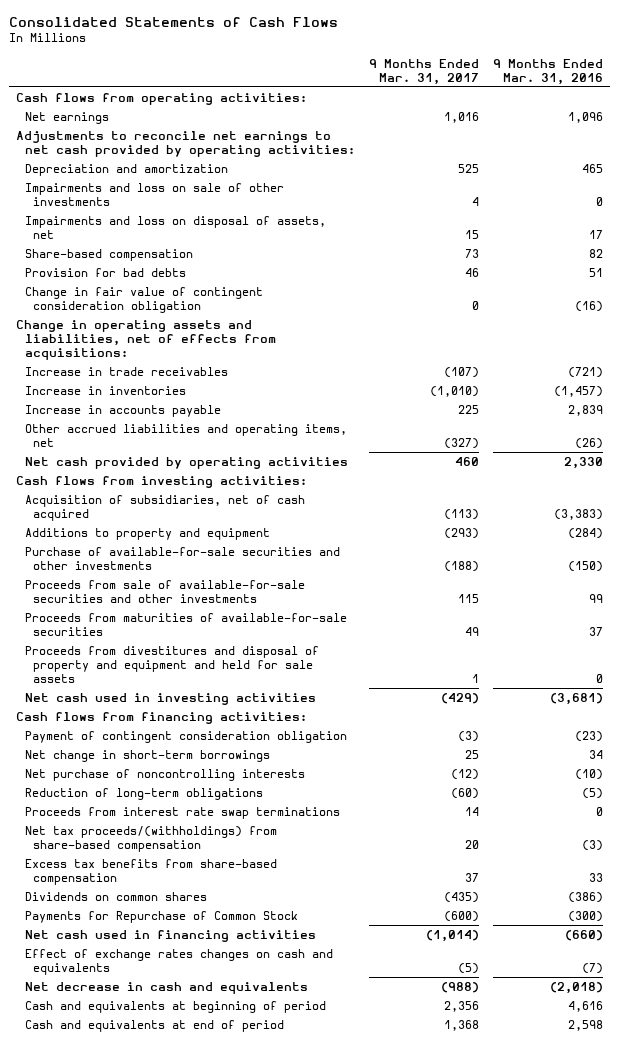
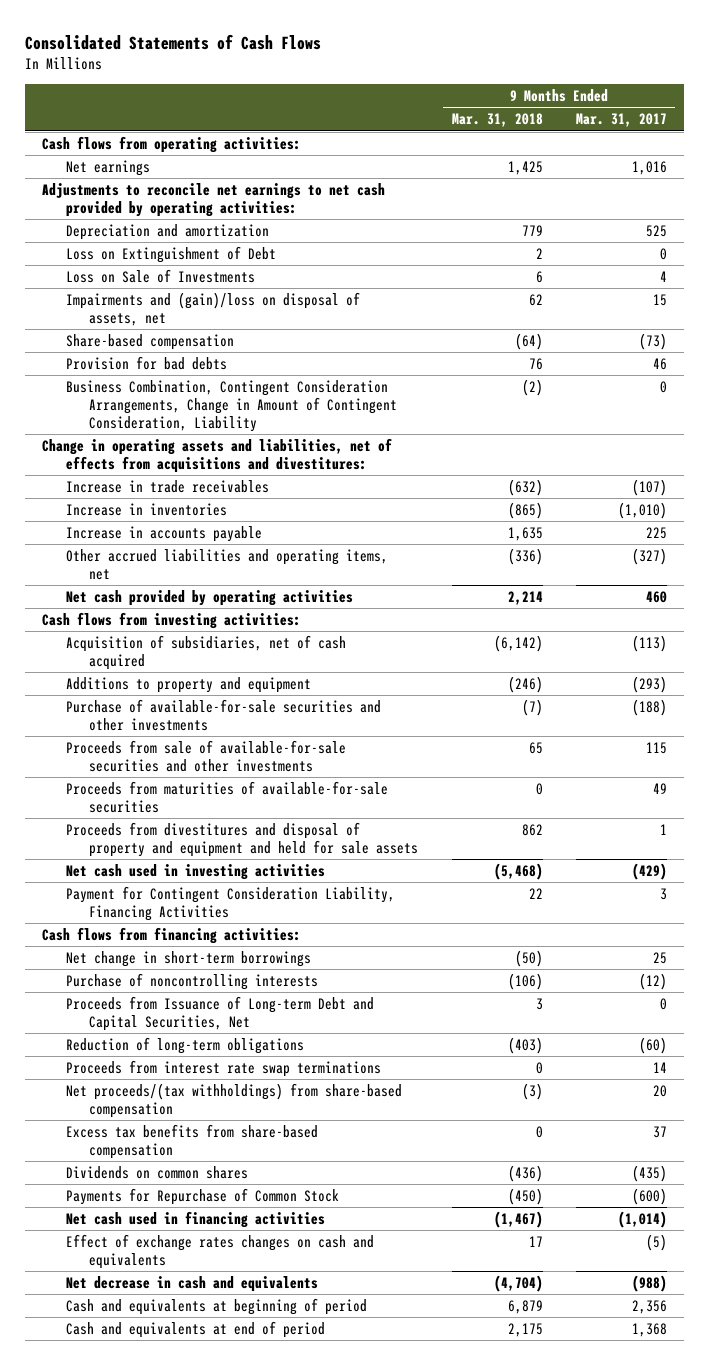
- | 9 Months Ended Mar. 31, 2017 | 9 Months Ended Mar. 31, 2016
+ | 9 Months Ended Mar. 31, 2018 | 9 Months Ended Mar. 31, 2017
- Impairments and loss on sale of other investments | 4 | 0
- Impairments and loss on disposal of assets, net | 15 | 17
- Share-based compensation | 73 | 82
+ Loss on Extinguishment of Debt | 2 | 0
+ Loss on Sale of Investments | 6 | 4
+ Impairments and (gain)/loss on disposal of assets, net | 62 | 15
+ Share-based compensation | (64) | (73)
- Change in fair value of contingent consideration obligation | 0 | (16)
- Change in operating assets and liabilities, net of effects from acquisitions:
+ Business Combination, Contingent Consideration Arrangements, Change in Amount of Contingent Consideration, Liability | (2) | 0
+ Change in operating assets and liabilities, net of effects from acquisitions and divestitures:
+ Payment for Contingent Consideration Liability, Financing Activities | 22 | 3
- Payment of contingent consideration obligation | (3) | (23)
- Net purchase of noncontrolling interests | (12) | (10)
+ Purchase of noncontrolling interests | (106) | (12)
+ Proceeds from Issuance of Long-term Debt and Capital Securities, Net | 3 | 0
- Net tax proceeds/(withholdings) from share-based compensation | 20 | (3)
+ Net proceeds/(tax withholdings) from share-based compensation | (3) | 20

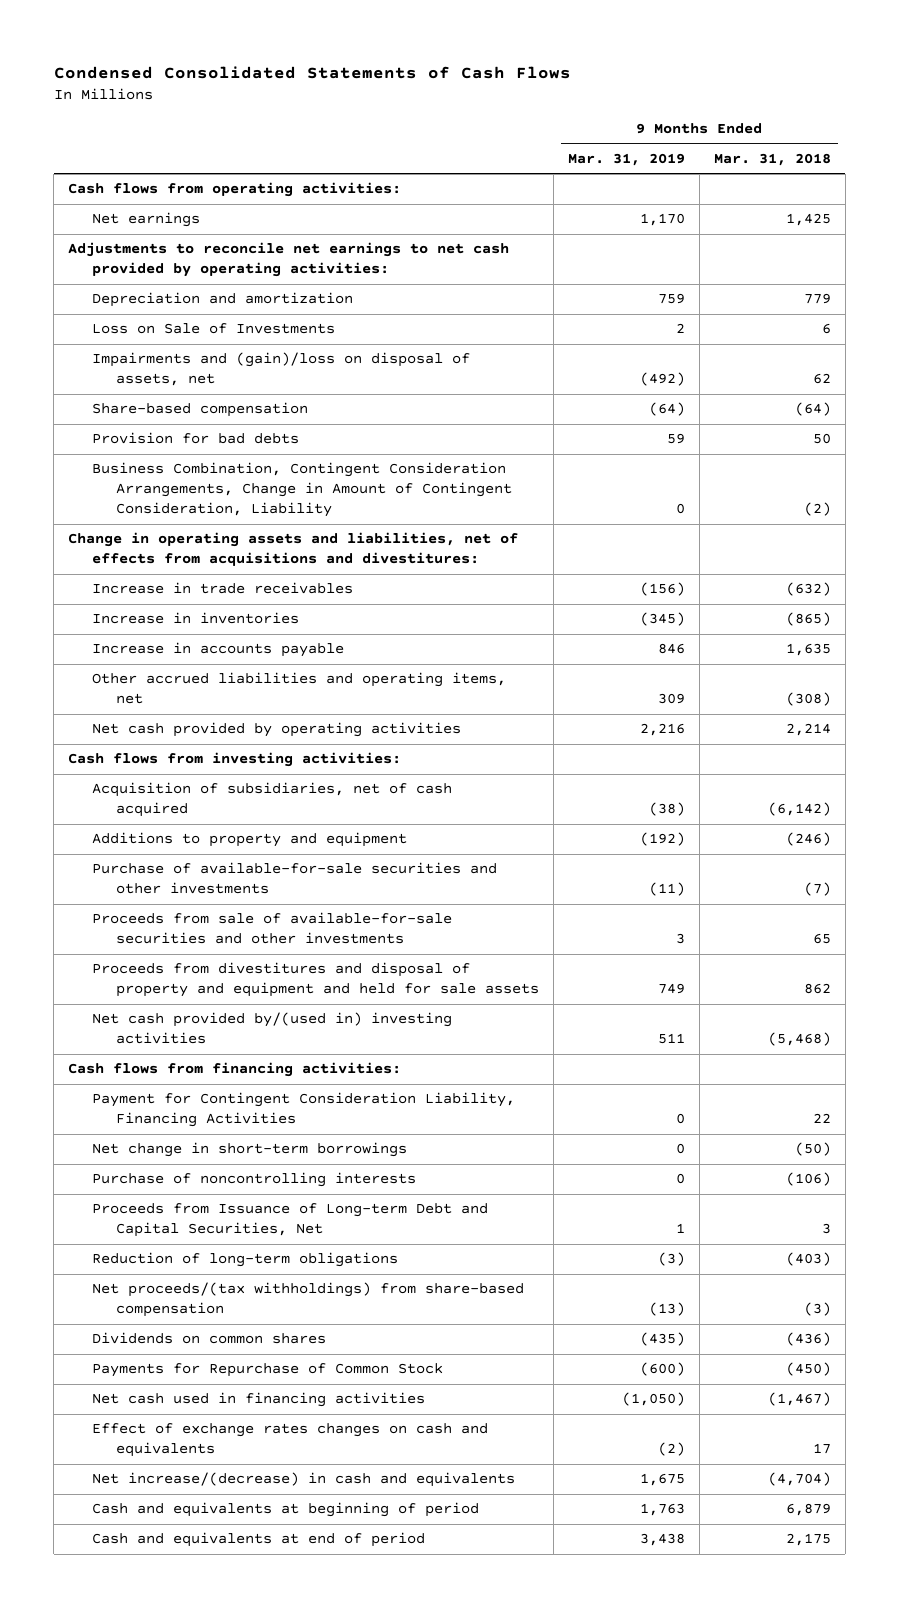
- Consolidated Statements of Cash Flows
+ Condensed Consolidated Statements of Cash Flows
- | 9 Months Ended Mar. 31, 2018 | 9 Months Ended Mar. 31, 2017
+ | 9 Months Ended Mar. 31, 2019 | 9 Months Ended Mar. 31, 2018
- Loss on Extinguishment of Debt | 2 | 0
- Provision for bad debts | 76 | 46
+ Provision for bad debts | 59 | 50
- Other accrued liabilities and operating items, net | (336) | (327)
+ Other accrued liabilities and operating items, net | 309 | (308)
- Proceeds from maturities of available-for-sale securities | 0 | 49
- Net cash used in investing activities | (5,468) | (429)
+ Net cash provided by/(used in) investing activities | 511 | (5,468)
moved down: Payment for Contingent Consideration Liability, Financing Activities | 0 | 22
- Proceeds from interest rate swap terminations | 0 | 14
- Excess tax benefits from share-based compensation | 0 | 37
- Net decrease in cash and equivalents | (4,704) | (988)
+ Net increase/(decrease) in cash and equivalents | 1,675 | (4,704)

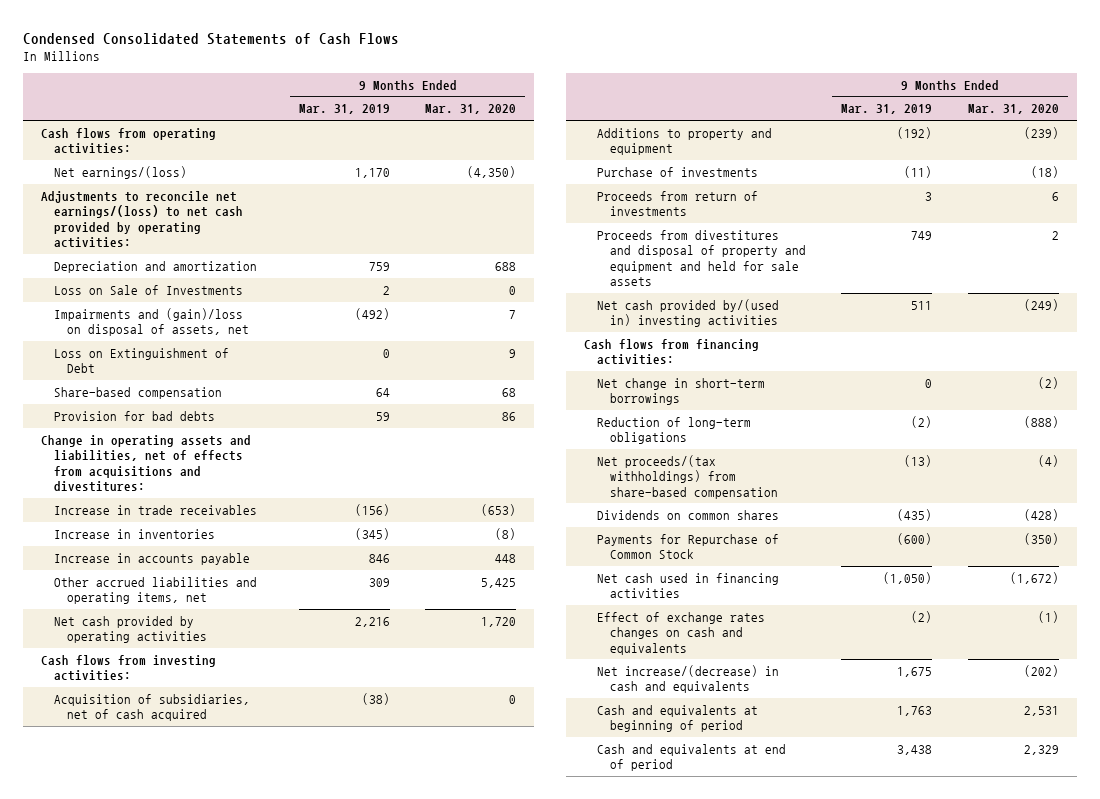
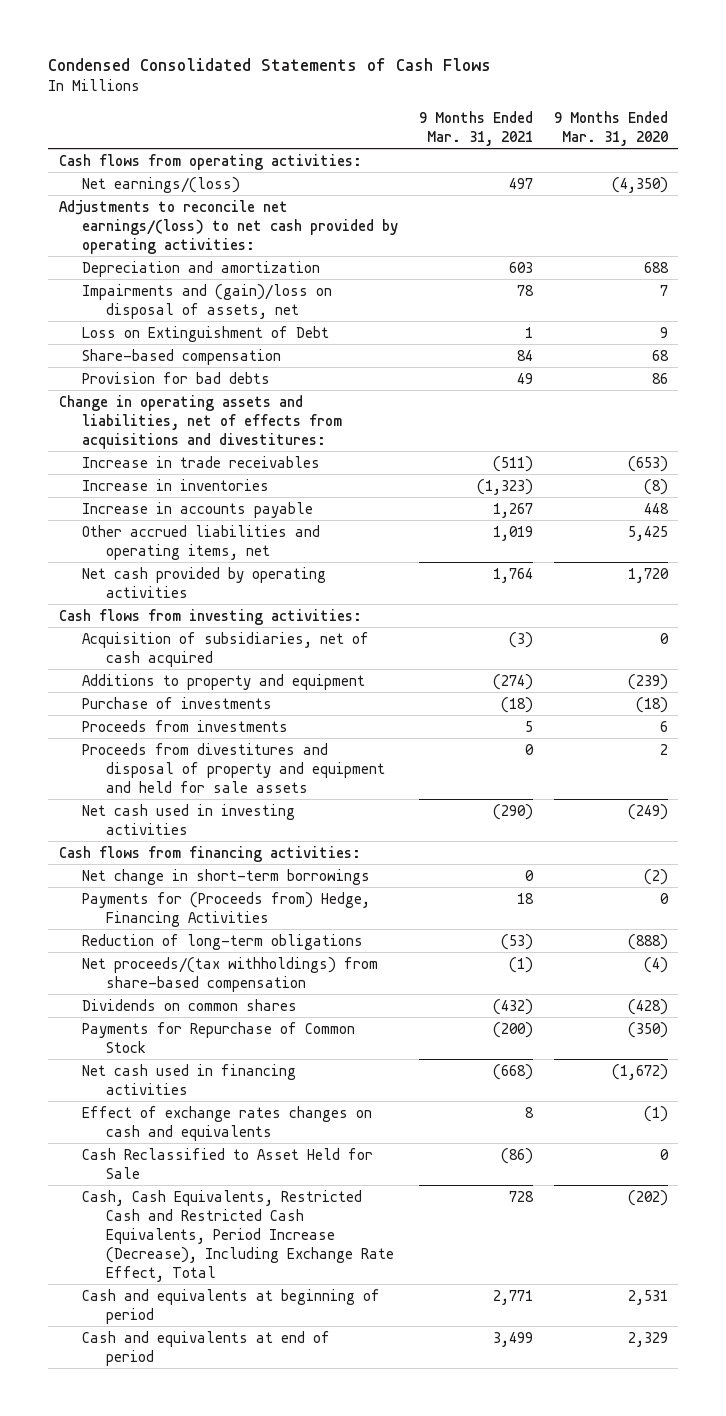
- | 9 Months Ended Mar. 31, 2019 | 9 Months Ended Mar. 31, 2020
+ | 9 Months Ended Mar. 31, 2021 | 9 Months Ended Mar. 31, 2020
- Loss on Sale of Investments | 2 | 0
- Proceeds from return of investments | 3 | 6
+ Proceeds from investments | 5 | 6
- Net cash provided by/(used in) investing activities | 511 | (249)
+ Net cash used in investing activities | (290) | (249)
+ Payments for (Proceeds from) Hedge, Financing Activities | 18 | 0
- Net increase/(decrease) in cash and equivalents | 1,675 | (202)
+ Cash Reclassified to Asset Held for Sale | (86) | 0
+ Cash, Cash Equivalents, Restricted Cash and Restricted Cash Equivalents, Period Increase (Decrease), Including Exchange Rate Effect, Total | 728 | (202)

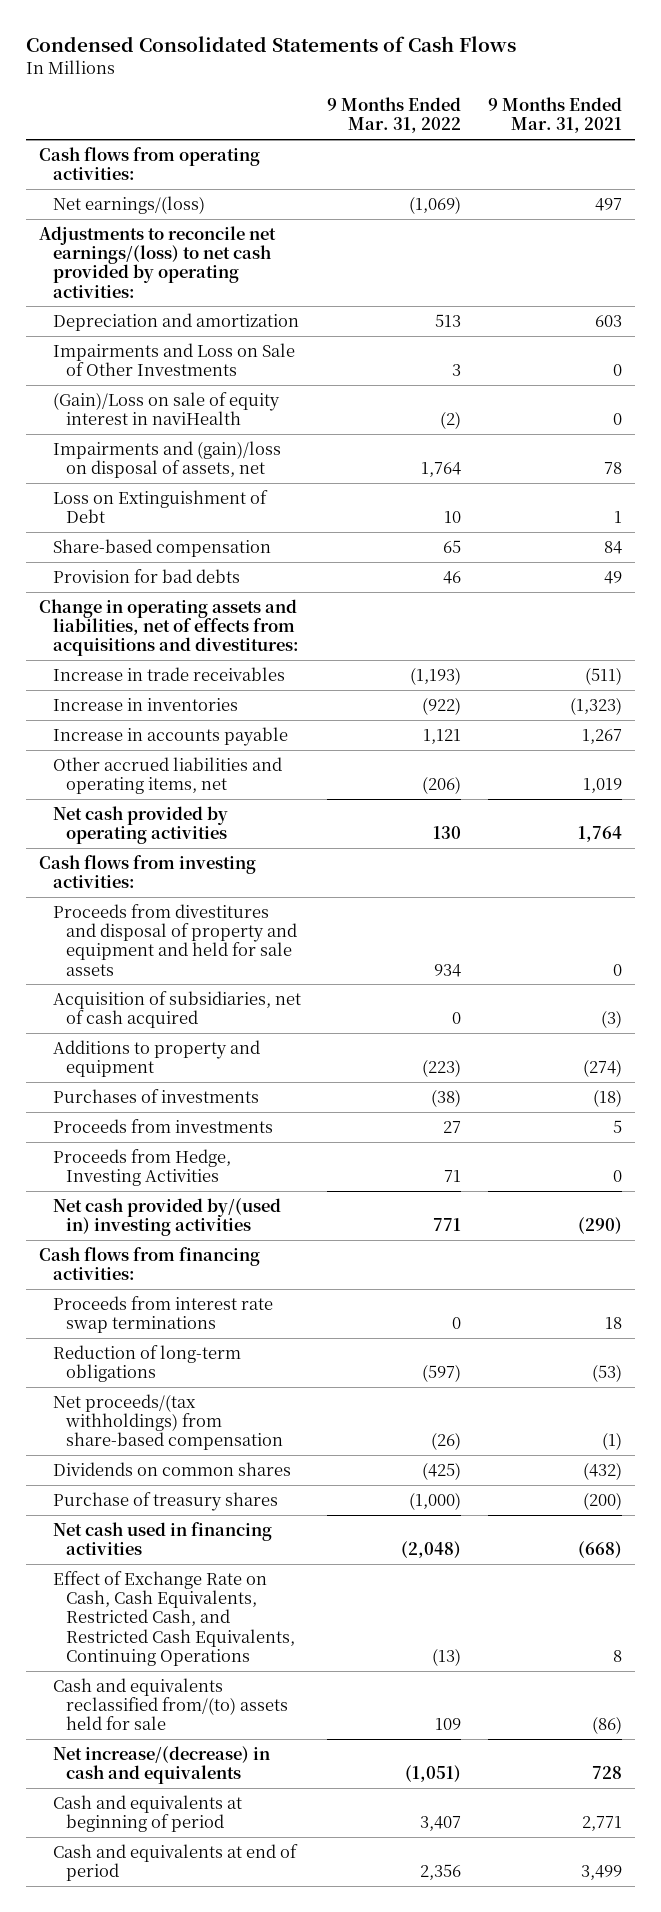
- | 9 Months Ended Mar. 31, 2021 | 9 Months Ended Mar. 31, 2020
+ | 9 Months Ended Mar. 31, 2022 | 9 Months Ended Mar. 31, 2021
+ Impairments and Loss on Sale of Other Investments | 3 | 0
+ (Gain)/Loss on sale of equity interest in naviHealth | (2) | 0
moved up: Proceeds from divestitures and disposal of property and equipment and held for sale assets | 934 | 0
- Purchase of investments | (18) | (18)
+ Purchases of investments | (38) | (18)
- Net cash used in investing activities | (290) | (249)
+ Proceeds from Hedge, Investing Activities | 71 | 0
+ Net cash provided by/(used in) investing activities | 771 | (290)
- Net change in short-term borrowings | 0 | (2)
- Payments for (Proceeds from) Hedge, Financing Activities | 18 | 0
+ Proceeds from interest rate swap terminations | 0 | 18
- Payments for Repurchase of Common Stock | (200) | (350)
+ Purchase of treasury shares | (1,000) | (200)
- Effect of exchange rates changes on cash and equivalents | 8 | (1)
- Cash Reclassified to Asset Held for Sale | (86) | 0
- Cash, Cash Equivalents, Restricted Cash and Restricted Cash Equivalents, Period Increase (Decrease), Including Exchange Rate Effect, Total | 728 | (202)
+ Effect of Exchange Rate on Cash, Cash Equivalents, Restricted Cash, and Restricted Cash Equivalents, Continuing Operations | (13) | 8
+ Cash and equivalents reclassified from/(to) assets held for sale | 109 | (86)
+ Net increase/(decrease) in cash and equivalents | (1,051) | 728

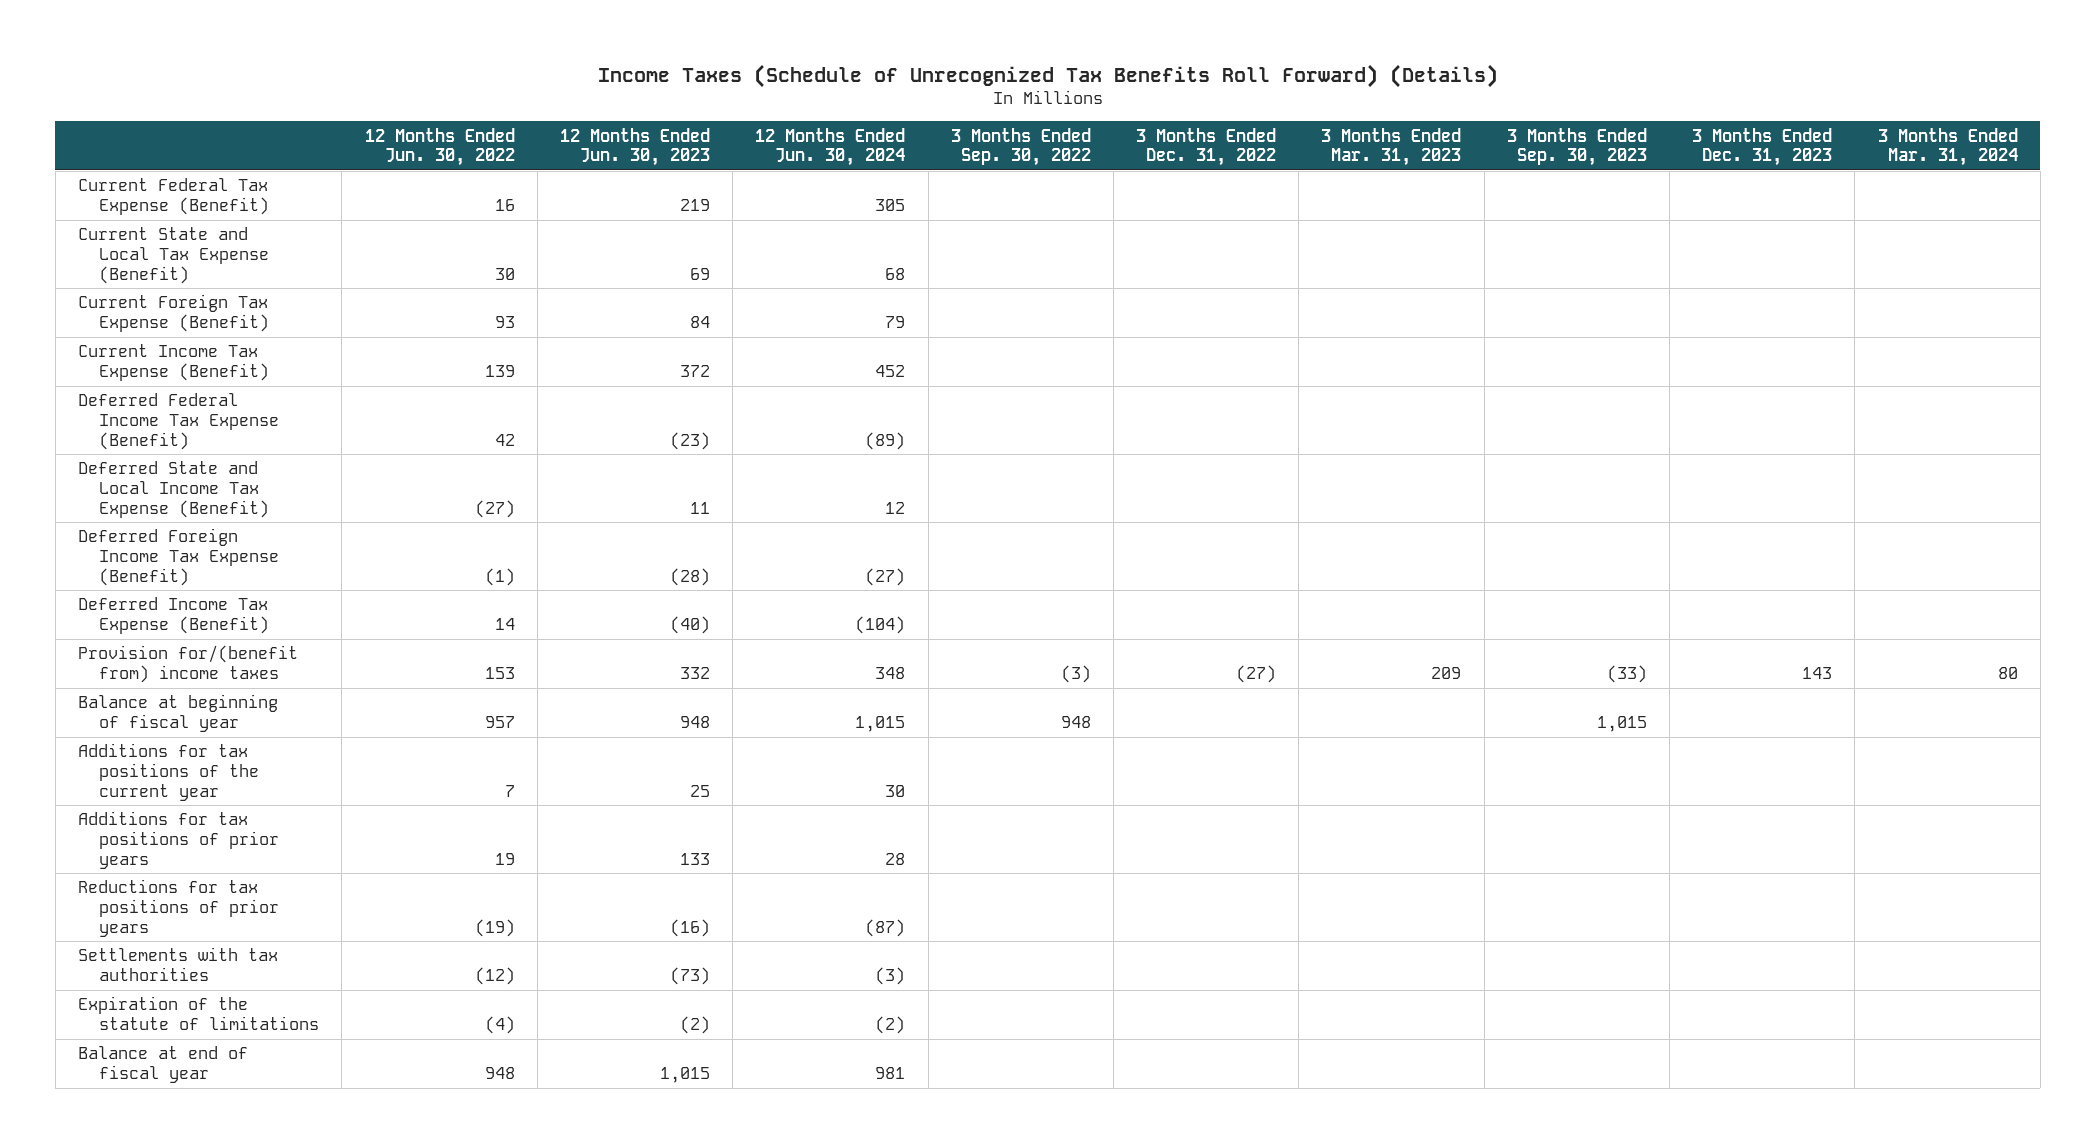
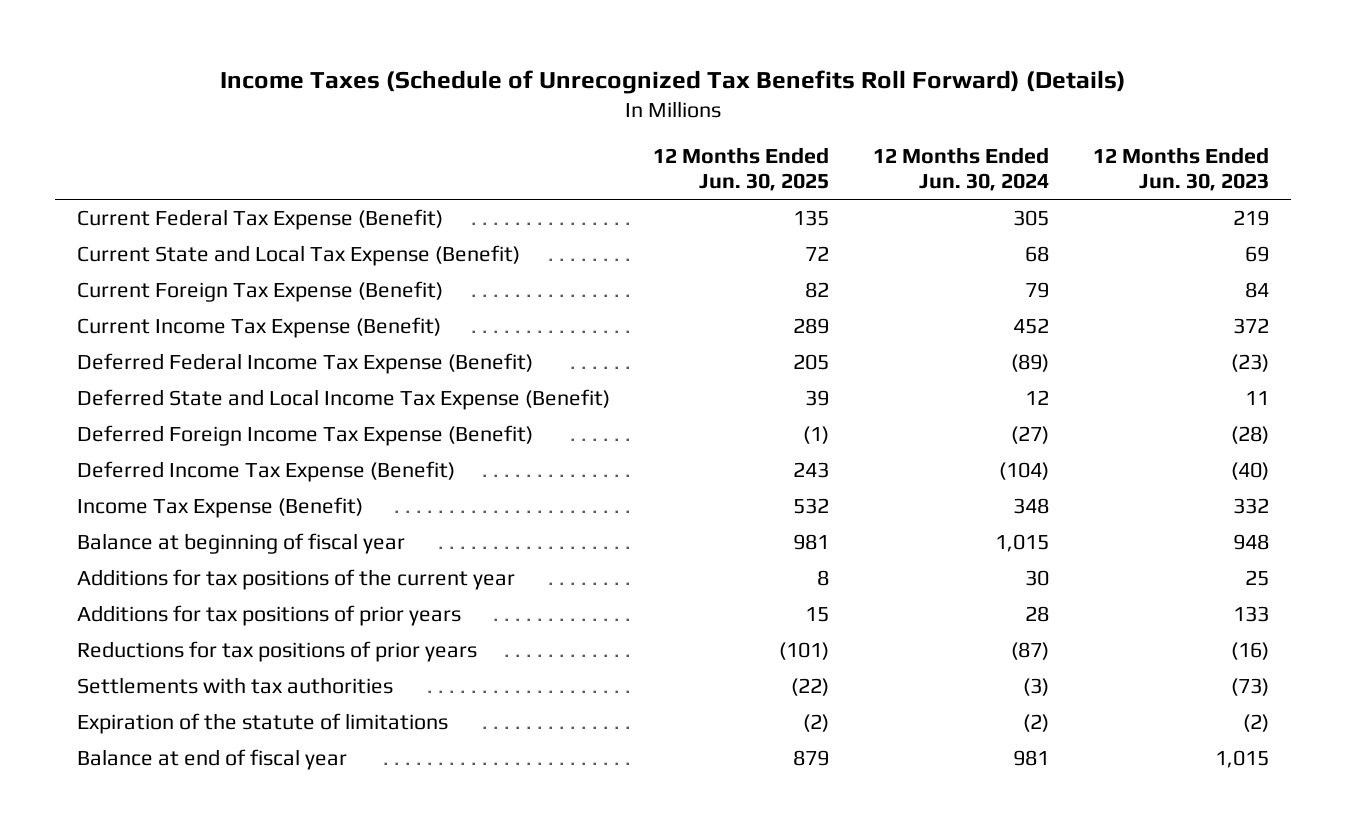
- | 12 Months Ended Jun. 30, 2022 | 12 Months Ended Jun. 30, 2023 | 12 Months Ended Jun. 30, 2024 | 3 Months Ended Sep. 30, 2022 | 3 Months Ended Dec. 31, 2022 | 3 Months Ended Mar. 31, 2023 | 3 Months Ended Sep. 30, 2023 | 3 Months Ended Dec. 31, 2023 | 3 Months Ended Mar. 31, 2024
+ | 12 Months Ended Jun. 30, 2025 | 12 Months Ended Jun. 30, 2024 | 12 Months Ended Jun. 30, 2023
- Provision for/(benefit from) income taxes | 153 | 332 | 348 | (3) | (27) | 209 | (33) | 143 | 80
+ Income Tax Expense (Benefit) | 532 | 348 | 332

